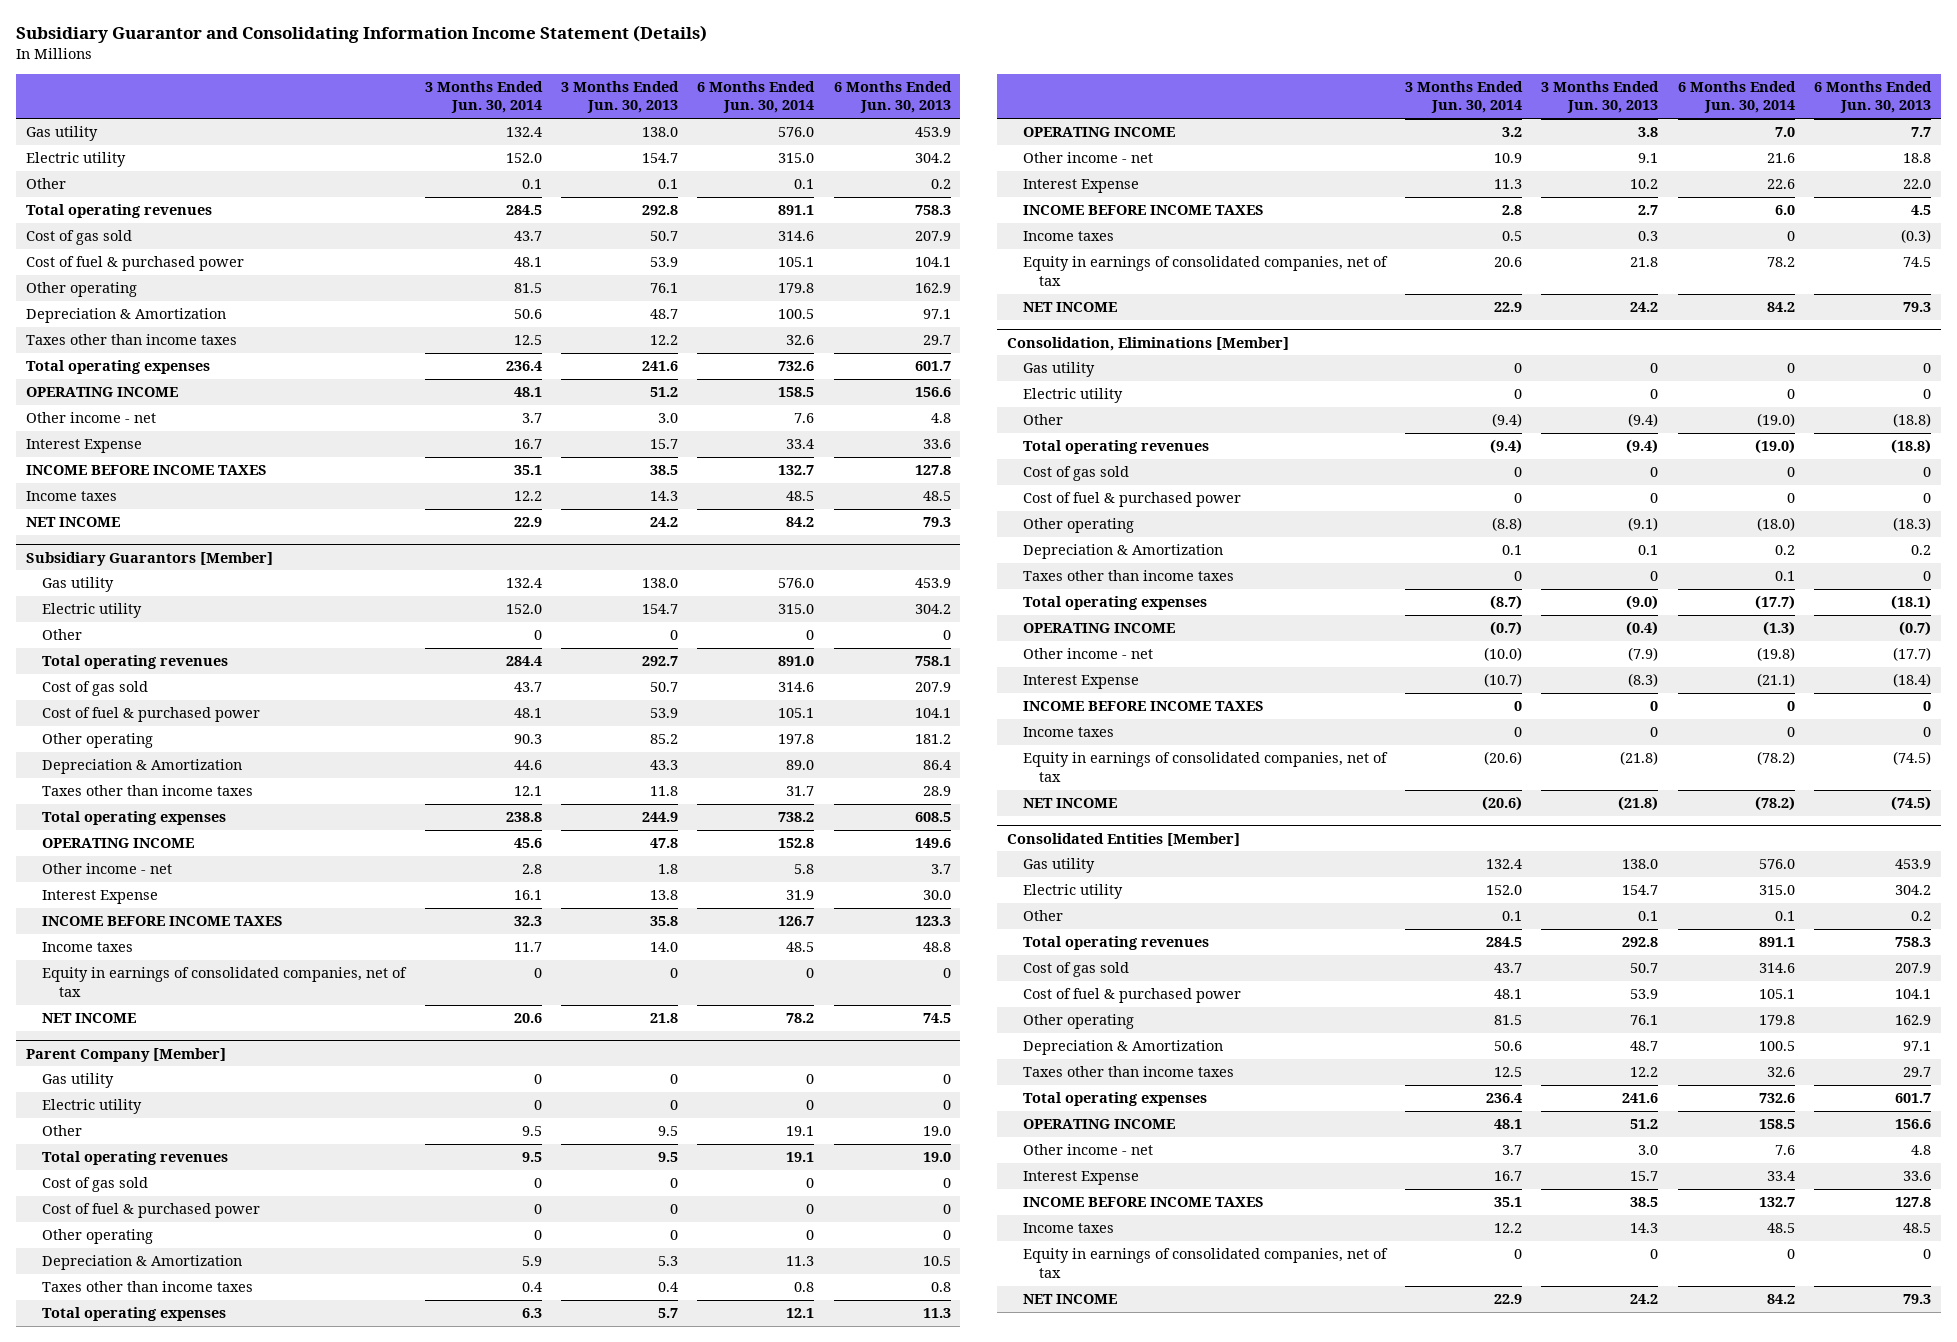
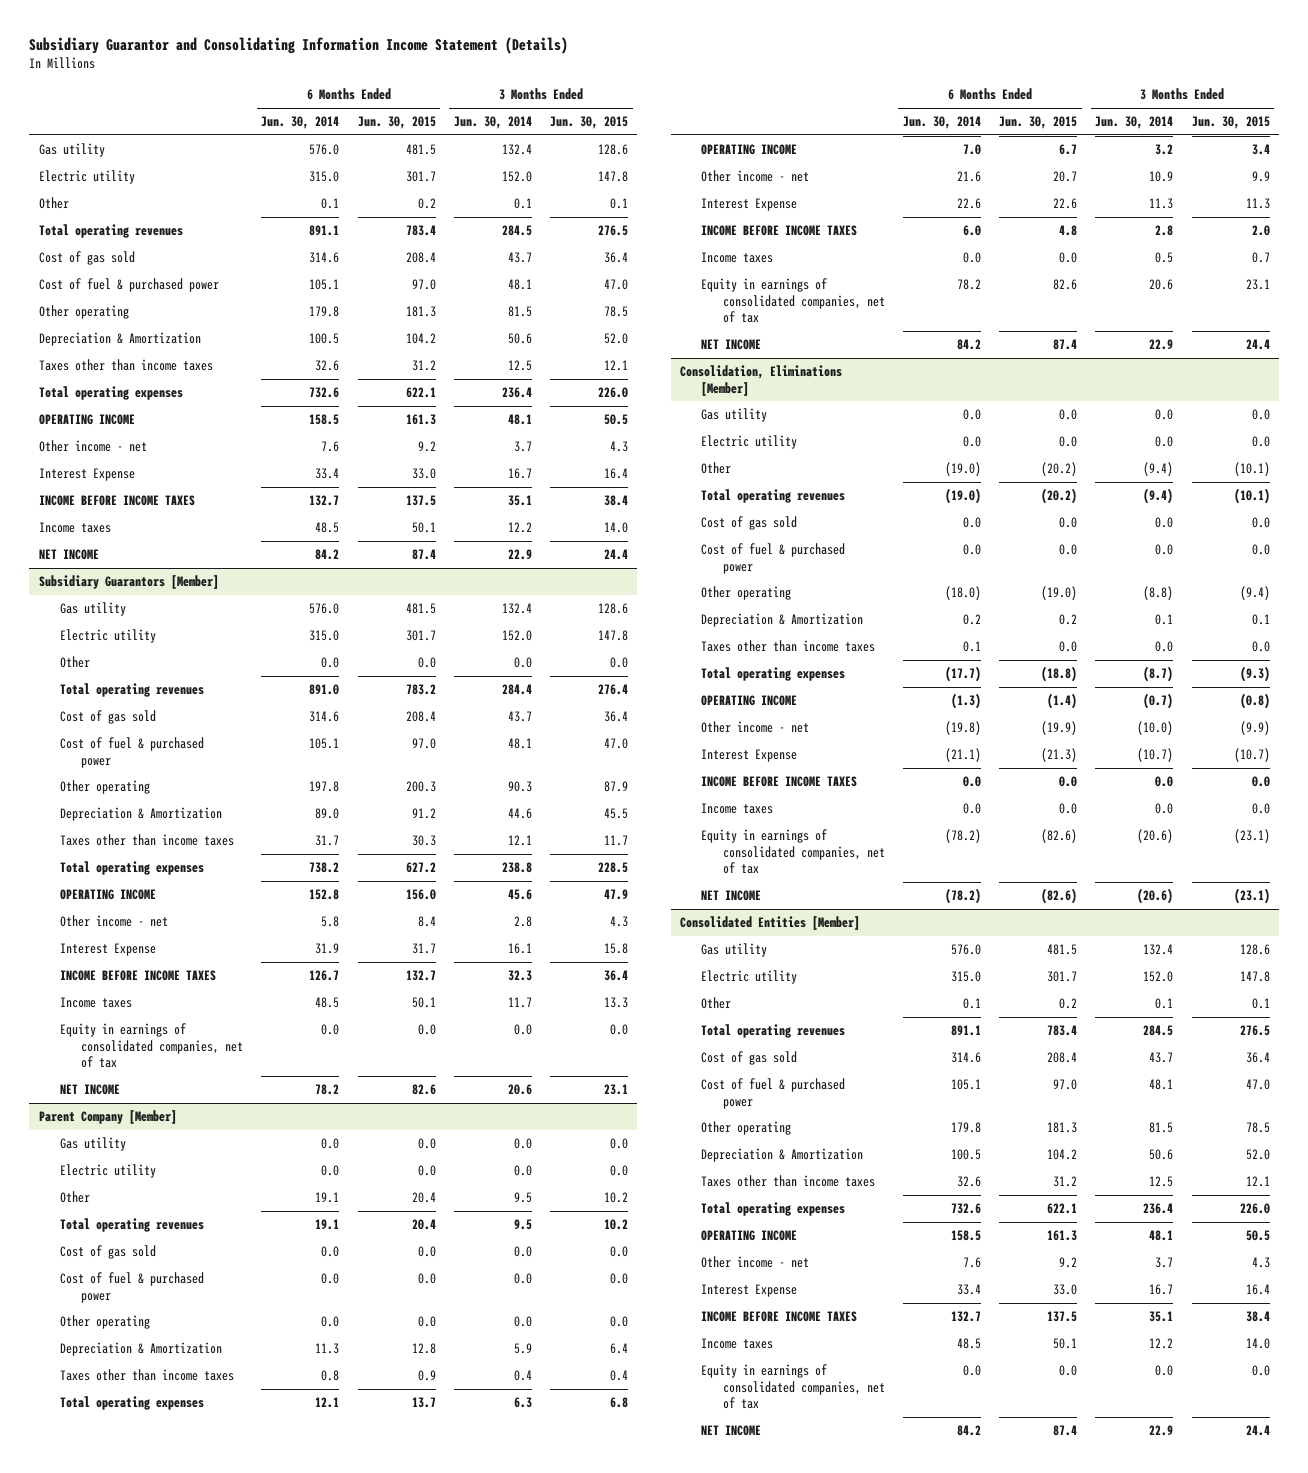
- | 3 Months Ended Jun. 30, 2014 | 3 Months Ended Jun. 30, 2013 | 6 Months Ended Jun. 30, 2014 | 6 Months Ended Jun. 30, 2013
+ | 6 Months Ended Jun. 30, 2014 | 6 Months Ended Jun. 30, 2015 | 3 Months Ended Jun. 30, 2014 | 3 Months Ended Jun. 30, 2015
@ Subsidiary Guarantors [Member]
- Other | 0 | 0 | 0 | 0
+ Other | 0.0 | 0.0 | 0.0 | 0.0
- Equity in earnings of consolidated companies, net of tax | 0 | 0 | 0 | 0
+ Equity in earnings of consolidated companies, net of tax | 0.0 | 0.0 | 0.0 | 0.0
@ Parent Company [Member]
- Gas utility | 0 | 0 | 0 | 0
- Electric utility | 0 | 0 | 0 | 0
+ Gas utility | 0.0 | 0.0 | 0.0 | 0.0
+ Electric utility | 0.0 | 0.0 | 0.0 | 0.0
- Cost of gas sold | 0 | 0 | 0 | 0
- Cost of fuel & purchased power | 0 | 0 | 0 | 0
- Other operating | 0 | 0 | 0 | 0
+ Cost of gas sold | 0.0 | 0.0 | 0.0 | 0.0
+ Cost of fuel & purchased power | 0.0 | 0.0 | 0.0 | 0.0
+ Other operating | 0.0 | 0.0 | 0.0 | 0.0
- Income taxes | 0.5 | 0.3 | 0 | (0.3)
+ Income taxes | 0.0 | 0.0 | 0.5 | 0.7
@ Consolidation, Eliminations [Member]
- Gas utility | 0 | 0 | 0 | 0
- Electric utility | 0 | 0 | 0 | 0
+ Gas utility | 0.0 | 0.0 | 0.0 | 0.0
+ Electric utility | 0.0 | 0.0 | 0.0 | 0.0
- Cost of gas sold | 0 | 0 | 0 | 0
- Cost of fuel & purchased power | 0 | 0 | 0 | 0
+ Cost of gas sold | 0.0 | 0.0 | 0.0 | 0.0
+ Cost of fuel & purchased power | 0.0 | 0.0 | 0.0 | 0.0
- Taxes other than income taxes | 0 | 0 | 0.1 | 0
+ Taxes other than income taxes | 0.1 | 0.0 | 0.0 | 0.0
- INCOME BEFORE INCOME TAXES | 0 | 0 | 0 | 0
- Income taxes | 0 | 0 | 0 | 0
+ INCOME BEFORE INCOME TAXES | 0.0 | 0.0 | 0.0 | 0.0
+ Income taxes | 0.0 | 0.0 | 0.0 | 0.0
@ Consolidated Entities [Member]
- Equity in earnings of consolidated companies, net of tax | 0 | 0 | 0 | 0
+ Equity in earnings of consolidated companies, net of tax | 0.0 | 0.0 | 0.0 | 0.0

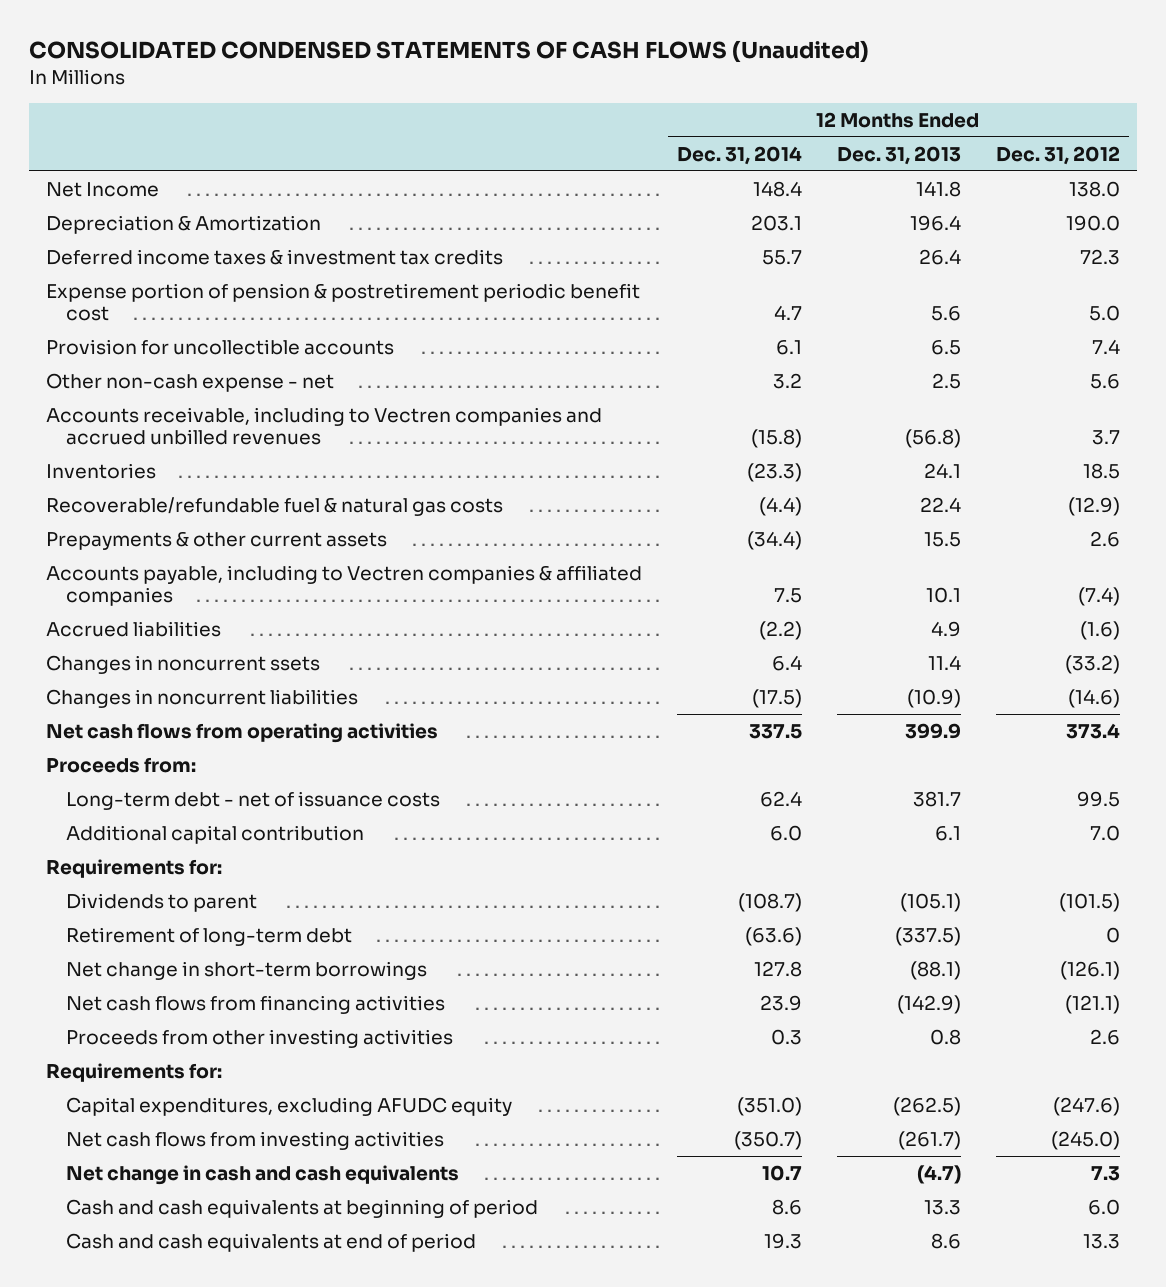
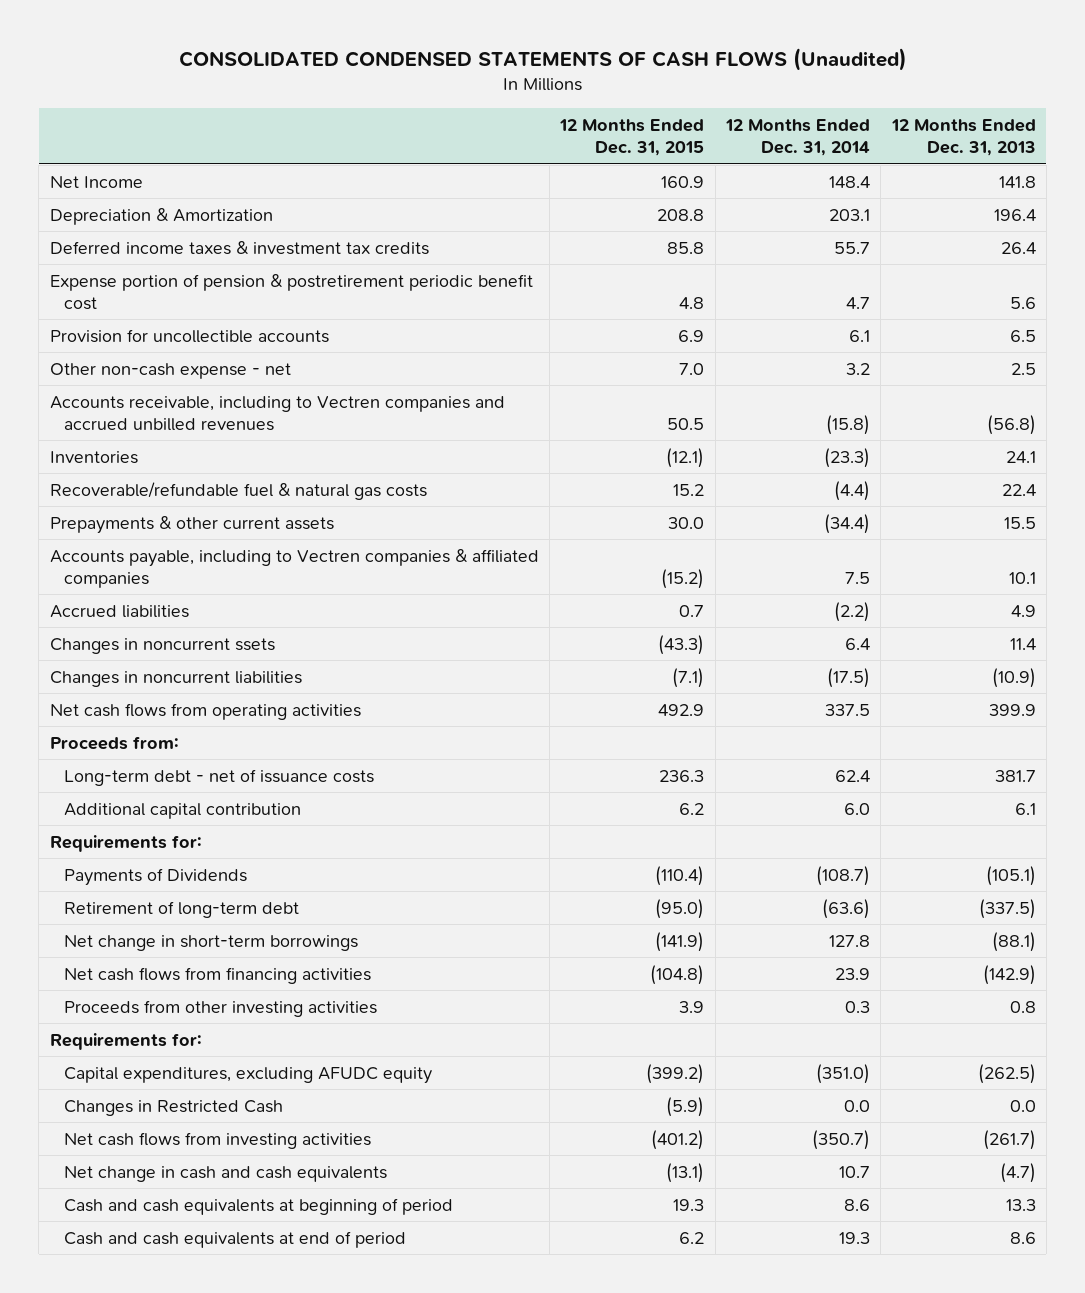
- | 12 Months Ended Dec. 31, 2014 | 12 Months Ended Dec. 31, 2013 | 12 Months Ended Dec. 31, 2012
+ | 12 Months Ended Dec. 31, 2015 | 12 Months Ended Dec. 31, 2014 | 12 Months Ended Dec. 31, 2013
- Dividends to parent | (108.7) | (105.1) | (101.5)
+ Payments of Dividends | (110.4) | (108.7) | (105.1)
+ Changes in Restricted Cash | (5.9) | 0.0 | 0.0

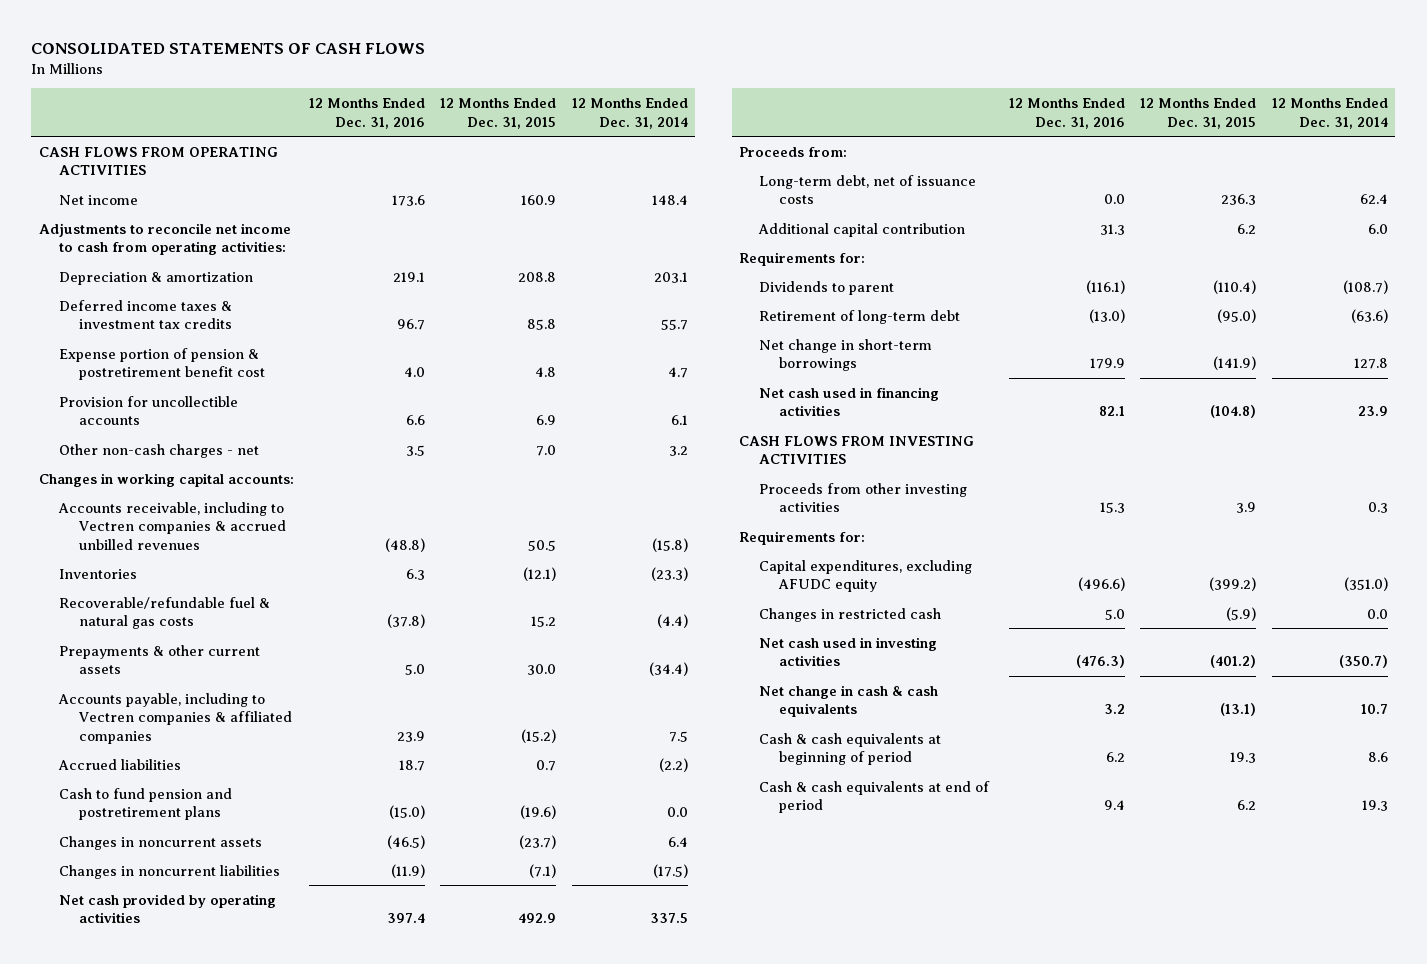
- CONSOLIDATED CONDENSED STATEMENTS OF CASH FLOWS (Unaudited)
+ CONSOLIDATED STATEMENTS OF CASH FLOWS
- | 12 Months Ended Dec. 31, 2015 | 12 Months Ended Dec. 31, 2014 | 12 Months Ended Dec. 31, 2013
+ | 12 Months Ended Dec. 31, 2016 | 12 Months Ended Dec. 31, 2015 | 12 Months Ended Dec. 31, 2014
- Net Income | 160.9 | 148.4 | 141.8
- Depreciation & Amortization | 208.8 | 203.1 | 196.4
+ CASH FLOWS FROM OPERATING ACTIVITIES
+ Net income | 173.6 | 160.9 | 148.4
+ Adjustments to reconcile net income to cash from operating activities:
+ Depreciation & amortization | 219.1 | 208.8 | 203.1
- Expense portion of pension & postretirement periodic benefit cost | 4.8 | 4.7 | 5.6
+ Expense portion of pension & postretirement benefit cost | 4.0 | 4.8 | 4.7
- Other non-cash expense - net | 7.0 | 3.2 | 2.5
- Accounts receivable, including to Vectren companies and accrued unbilled revenues | 50.5 | (15.8) | (56.8)
+ Other non-cash charges - net | 3.5 | 7.0 | 3.2
+ Changes in working capital accounts:
+ Accounts receivable, including to Vectren companies & accrued unbilled revenues | (48.8) | 50.5 | (15.8)
- Changes in noncurrent ssets | (43.3) | 6.4 | 11.4
+ Cash to fund pension and postretirement plans | (15.0) | (19.6) | 0.0
+ Changes in noncurrent assets | (46.5) | (23.7) | 6.4
- Net cash flows from operating activities | 492.9 | 337.5 | 399.9
+ Net cash provided by operating activities | 397.4 | 492.9 | 337.5
- Long-term debt - net of issuance costs | 236.3 | 62.4 | 381.7
+ Long-term debt, net of issuance costs | 0.0 | 236.3 | 62.4
- Payments of Dividends | (110.4) | (108.7) | (105.1)
+ Dividends to parent | (116.1) | (110.4) | (108.7)
- Net cash flows from financing activities | (104.8) | 23.9 | (142.9)
+ Net cash used in financing activities | 82.1 | (104.8) | 23.9
+ CASH FLOWS FROM INVESTING ACTIVITIES
- Changes in Restricted Cash | (5.9) | 0.0 | 0.0
- Net cash flows from investing activities | (401.2) | (350.7) | (261.7)
- Net change in cash and cash equivalents | (13.1) | 10.7 | (4.7)
- Cash and cash equivalents at beginning of period | 19.3 | 8.6 | 13.3
- Cash and cash equivalents at end of period | 6.2 | 19.3 | 8.6
+ Changes in restricted cash | 5.0 | (5.9) | 0.0
+ Net cash used in investing activities | (476.3) | (401.2) | (350.7)
+ Net change in cash & cash equivalents | 3.2 | (13.1) | 10.7
+ Cash & cash equivalents at beginning of period | 6.2 | 19.3 | 8.6
+ Cash & cash equivalents at end of period | 9.4 | 6.2 | 19.3

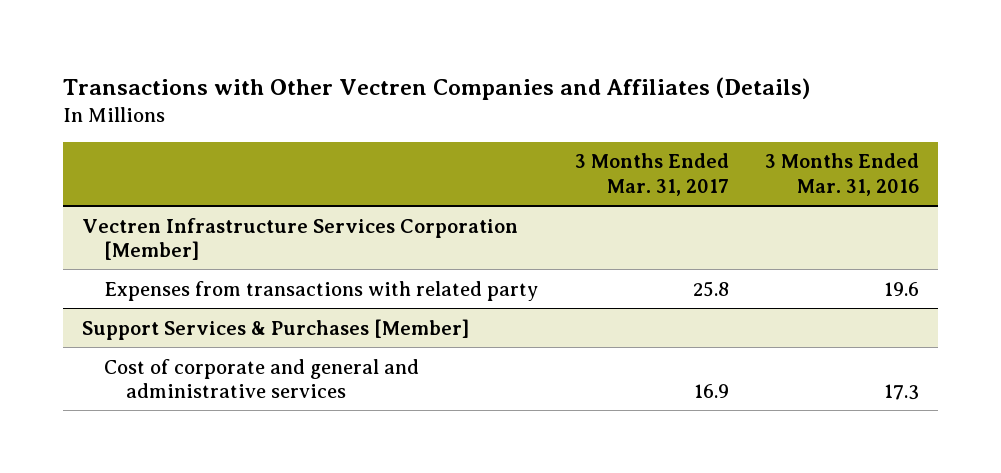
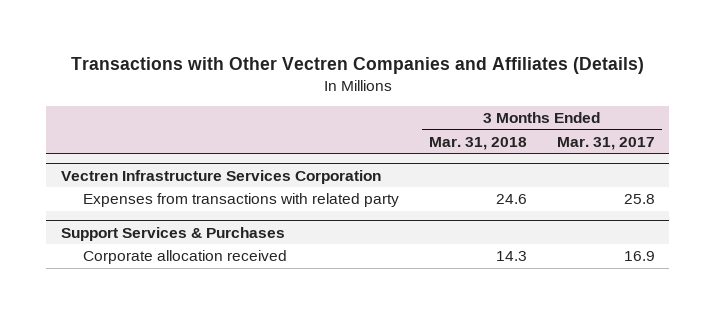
- | 3 Months Ended Mar. 31, 2017 | 3 Months Ended Mar. 31, 2016
+ | 3 Months Ended Mar. 31, 2018 | 3 Months Ended Mar. 31, 2017
- Vectren Infrastructure Services Corporation [Member]
+ Vectren Infrastructure Services Corporation
- Support Services & Purchases [Member]
- Cost of corporate and general and administrative services | 16.9 | 17.3
+ Support Services & Purchases
+ Corporate allocation received | 14.3 | 16.9

